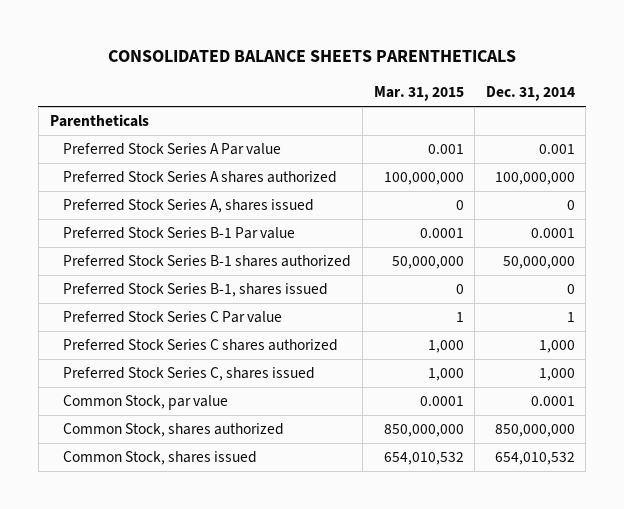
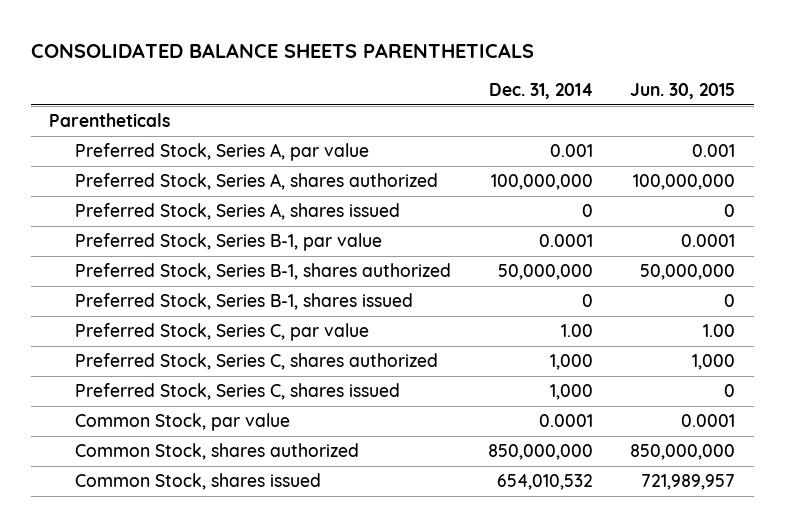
- | Mar. 31, 2015 | Dec. 31, 2014
+ | Dec. 31, 2014 | Jun. 30, 2015
- Preferred Stock Series A Par value | 0.001 | 0.001
- Preferred Stock Series A shares authorized | 100,000,000 | 100,000,000
- Preferred Stock Series A, shares issued | 0 | 0
- Preferred Stock Series B-1 Par value | 0.0001 | 0.0001
- Preferred Stock Series B-1 shares authorized | 50,000,000 | 50,000,000
- Preferred Stock Series B-1, shares issued | 0 | 0
- Preferred Stock Series C Par value | 1 | 1
- Preferred Stock Series C shares authorized | 1,000 | 1,000
- Preferred Stock Series C, shares issued | 1,000 | 1,000
+ Preferred Stock, Series A, par value | 0.001 | 0.001
+ Preferred Stock, Series A, shares authorized | 100,000,000 | 100,000,000
+ Preferred Stock, Series A, shares issued | 0 | 0
+ Preferred Stock, Series B-1, par value | 0.0001 | 0.0001
+ Preferred Stock, Series B-1, shares authorized | 50,000,000 | 50,000,000
+ Preferred Stock, Series B-1, shares issued | 0 | 0
+ Preferred Stock, Series C, par value | 1.00 | 1.00
+ Preferred Stock, Series C, shares authorized | 1,000 | 1,000
+ Preferred Stock, Series C, shares issued | 1,000 | 0

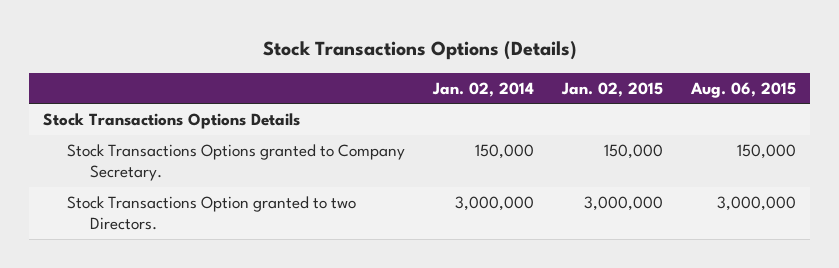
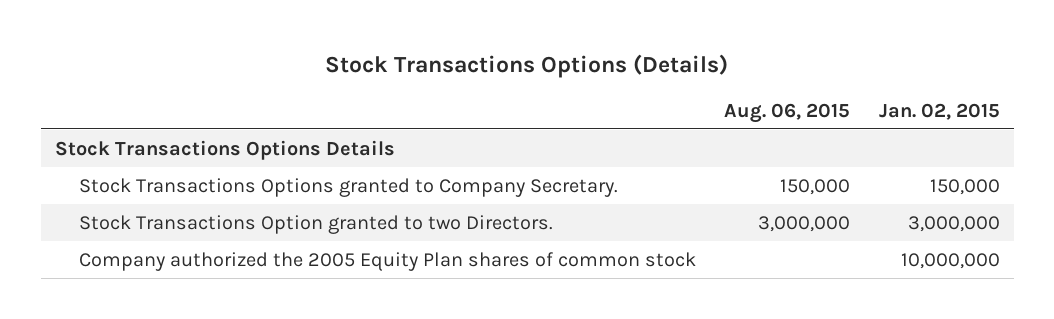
- | Jan. 02, 2014 | Jan. 02, 2015 | Aug. 06, 2015
+ | Aug. 06, 2015 | Jan. 02, 2015
+ Company authorized the 2005 Equity Plan shares of common stock | | 10,000,000

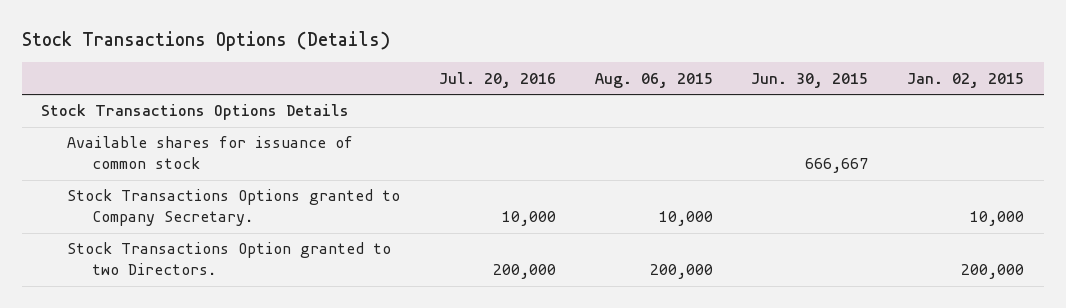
- | Aug. 06, 2015 | Jan. 02, 2015
+ | Jul. 20, 2016 | Aug. 06, 2015 | Jun. 30, 2015 | Jan. 02, 2015
- Stock Transactions Options granted to Company Secretary. | 150,000 | 150,000
- Stock Transactions Option granted to two Directors. | 3,000,000 | 3,000,000
- Company authorized the 2005 Equity Plan shares of common stock | | 10,000,000
+ Available shares for issuance of common stock | | | 666,667 |
+ Stock Transactions Options granted to Company Secretary. | 10,000 | 10,000 | | 10,000
+ Stock Transactions Option granted to two Directors. | 200,000 | 200,000 | | 200,000

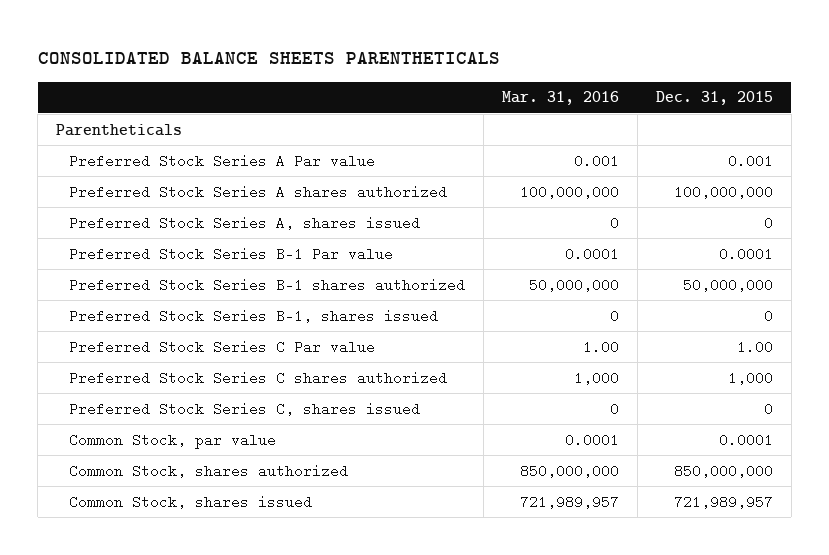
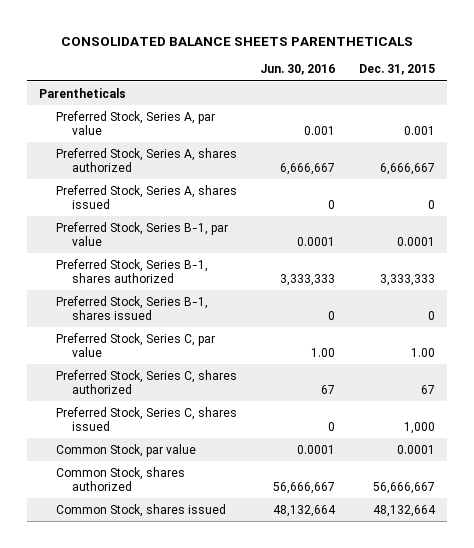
- | Mar. 31, 2016 | Dec. 31, 2015
+ | Jun. 30, 2016 | Dec. 31, 2015
- Preferred Stock Series A Par value | 0.001 | 0.001
- Preferred Stock Series A shares authorized | 100,000,000 | 100,000,000
- Preferred Stock Series A, shares issued | 0 | 0
- Preferred Stock Series B-1 Par value | 0.0001 | 0.0001
- Preferred Stock Series B-1 shares authorized | 50,000,000 | 50,000,000
- Preferred Stock Series B-1, shares issued | 0 | 0
- Preferred Stock Series C Par value | 1.00 | 1.00
- Preferred Stock Series C shares authorized | 1,000 | 1,000
- Preferred Stock Series C, shares issued | 0 | 0
+ Preferred Stock, Series A, par value | 0.001 | 0.001
+ Preferred Stock, Series A, shares authorized | 6,666,667 | 6,666,667
+ Preferred Stock, Series A, shares issued | 0 | 0
+ Preferred Stock, Series B-1, par value | 0.0001 | 0.0001
+ Preferred Stock, Series B-1, shares authorized | 3,333,333 | 3,333,333
+ Preferred Stock, Series B-1, shares issued | 0 | 0
+ Preferred Stock, Series C, par value | 1.00 | 1.00
+ Preferred Stock, Series C, shares authorized | 67 | 67
+ Preferred Stock, Series C, shares issued | 0 | 1,000
- Common Stock, shares authorized | 850,000,000 | 850,000,000
- Common Stock, shares issued | 721,989,957 | 721,989,957
+ Common Stock, shares authorized | 56,666,667 | 56,666,667
+ Common Stock, shares issued | 48,132,664 | 48,132,664

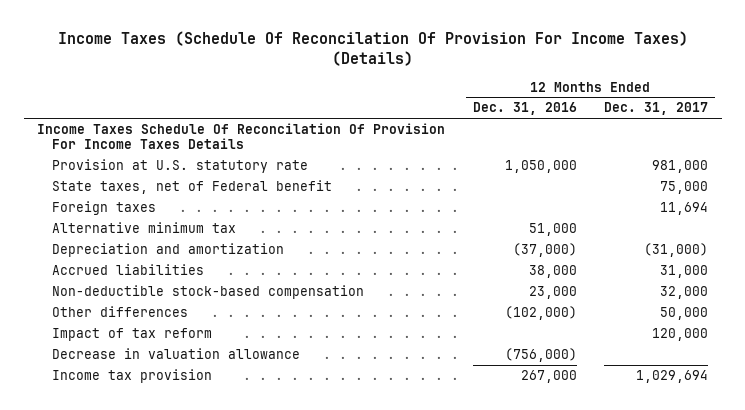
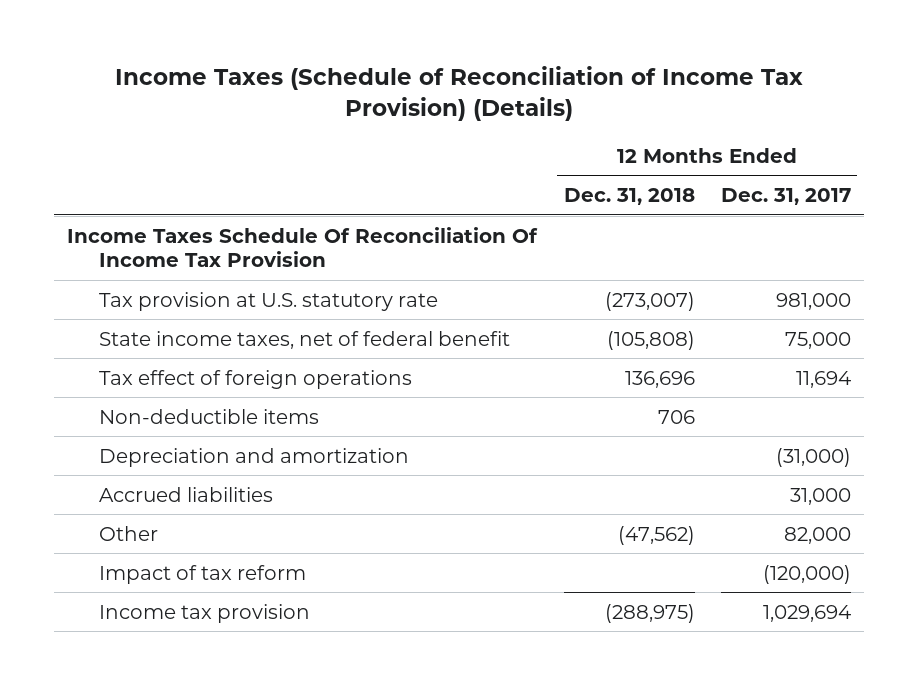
- Income Taxes (Schedule Of Reconcilation Of Provision For Income Taxes) (Details)
+ Income Taxes (Schedule of Reconciliation of Income Tax Provision) (Details)
- | 12 Months Ended Dec. 31, 2016 | 12 Months Ended Dec. 31, 2017
+ | 12 Months Ended Dec. 31, 2018 | 12 Months Ended Dec. 31, 2017
- Income Taxes Schedule Of Reconcilation Of Provision For Income Taxes Details
- Provision at U.S. statutory rate | 1,050,000 | 981,000
- State taxes, net of Federal benefit | | 75,000
- Foreign taxes | | 11,694
- Alternative minimum tax | 51,000 |
+ Income Taxes Schedule Of Reconciliation Of Income Tax Provision
+ Tax provision at U.S. statutory rate | (273,007) | 981,000
+ State income taxes, net of federal benefit | (105,808) | 75,000
+ Tax effect of foreign operations | 136,696 | 11,694
+ Non-deductible items | 706 |
- Non-deductible stock-based compensation | 23,000 | 32,000
- Other differences | (102,000) | 50,000
- Impact of tax reform | | 120,000
- Decrease in valuation allowance | (756,000) |
+ Other | (47,562) | 82,000
+ Impact of tax reform | | (120,000)

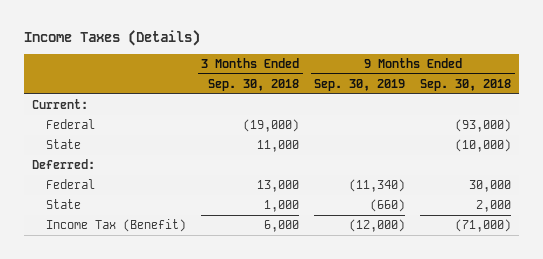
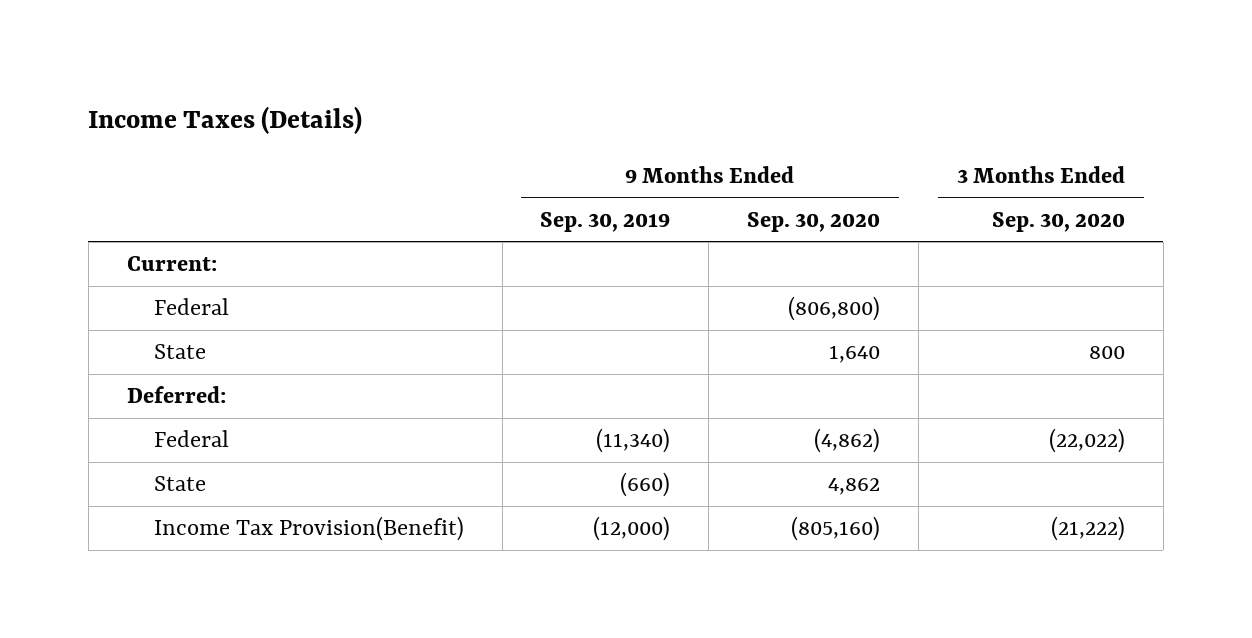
- | 3 Months Ended Sep. 30, 2018 | 9 Months Ended Sep. 30, 2019 | 9 Months Ended Sep. 30, 2018
+ | 9 Months Ended Sep. 30, 2019 | 9 Months Ended Sep. 30, 2020 | 3 Months Ended Sep. 30, 2020
- Income Tax (Benefit) | 6,000 | (12,000) | (71,000)
+ Income Tax Provision(Benefit) | (12,000) | (805,160) | (21,222)

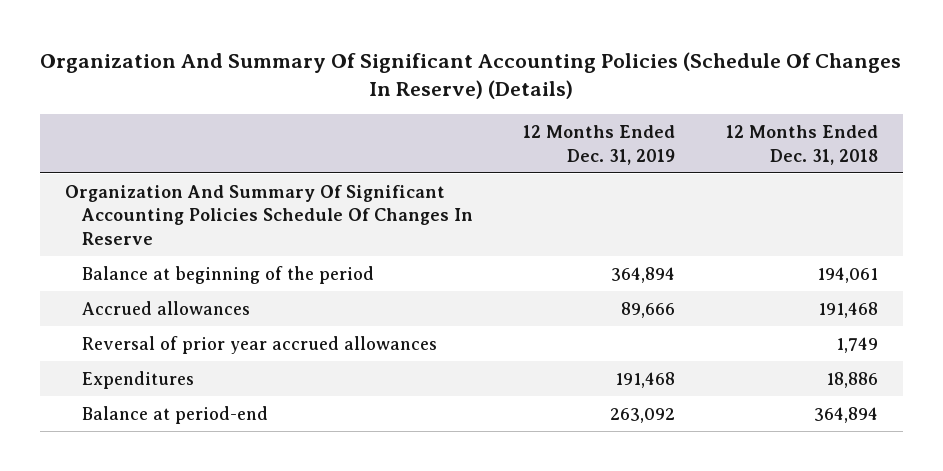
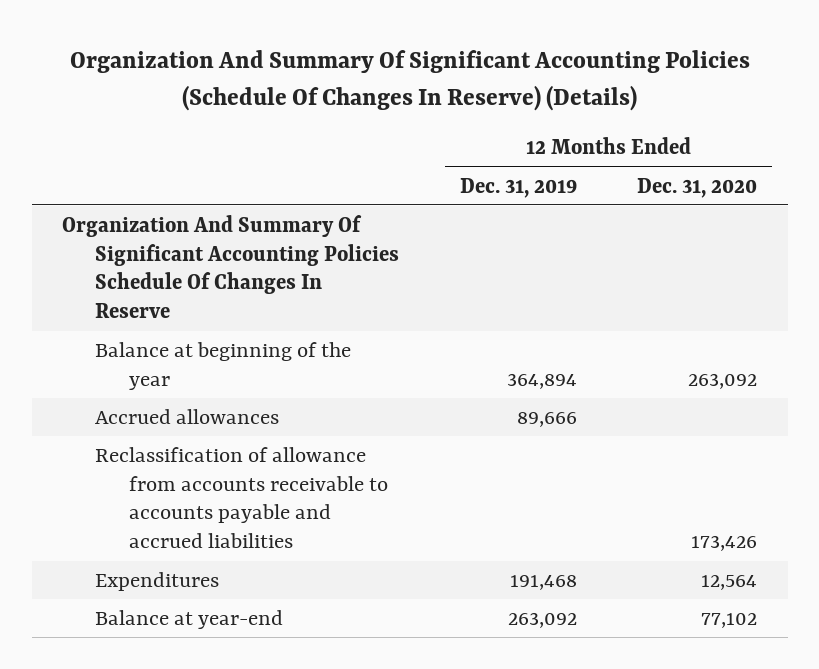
- | 12 Months Ended Dec. 31, 2019 | 12 Months Ended Dec. 31, 2018
+ | 12 Months Ended Dec. 31, 2019 | 12 Months Ended Dec. 31, 2020
- Balance at beginning of the period | 364,894 | 194,061
+ Balance at beginning of the year | 364,894 | 263,092
- Reversal of prior year accrued allowances | | 1,749
+ Reclassification of allowance from accounts receivable to accounts payable and accrued liabilities | | 173,426
- Balance at period-end | 263,092 | 364,894
+ Balance at year-end | 263,092 | 77,102

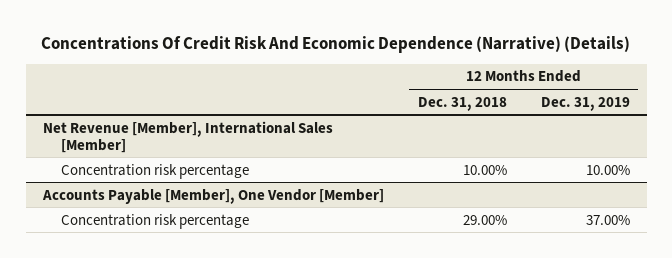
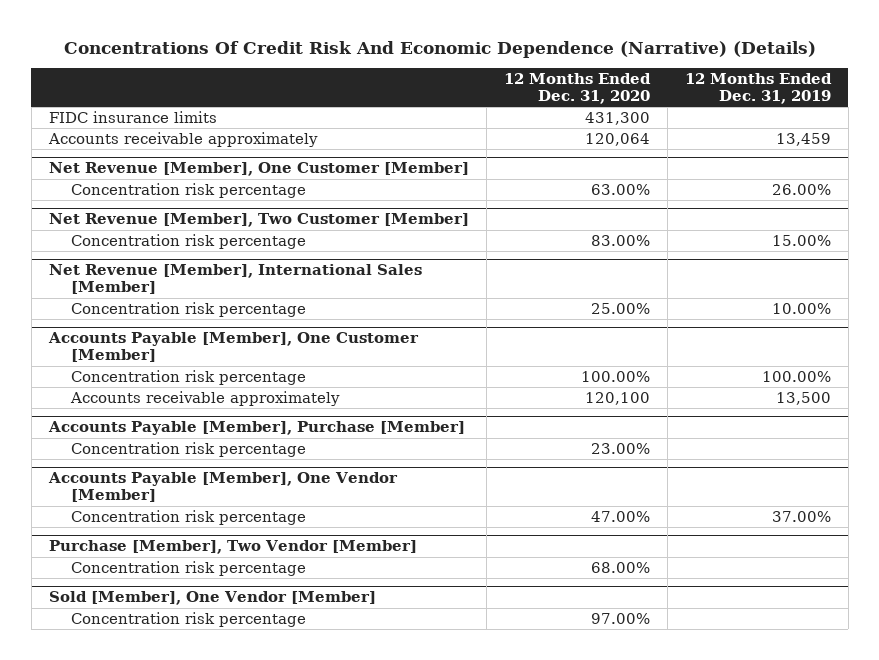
- | 12 Months Ended Dec. 31, 2018 | 12 Months Ended Dec. 31, 2019
+ | 12 Months Ended Dec. 31, 2020 | 12 Months Ended Dec. 31, 2019
+ FIDC insurance limits | 431,300 |
+ Accounts receivable approximately | 120,064 | 13,459
+ Net Revenue [Member], One Customer [Member]
+ Concentration risk percentage | 63.00% | 26.00%
+ Net Revenue [Member], Two Customer [Member]
+ Concentration risk percentage | 83.00% | 15.00%
+ Accounts Payable [Member], One Customer [Member]
+ Concentration risk percentage | 100.00% | 100.00%
+ Accounts receivable approximately | 120,100 | 13,500
+ Accounts Payable [Member], Purchase [Member]
+ Concentration risk percentage | 23.00% |
+ Purchase [Member], Two Vendor [Member]
+ Concentration risk percentage | 68.00% |
+ Sold [Member], One Vendor [Member]
+ Concentration risk percentage | 97.00% |

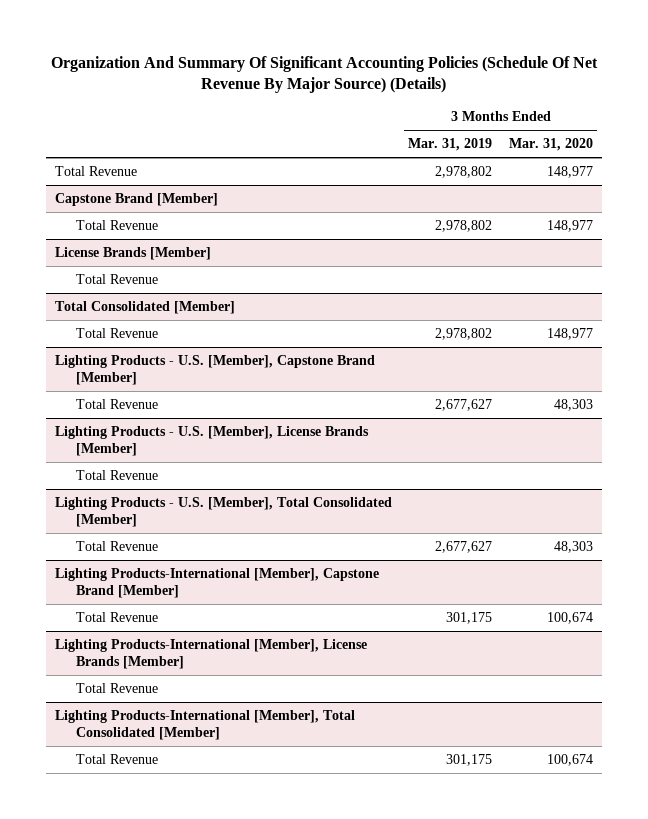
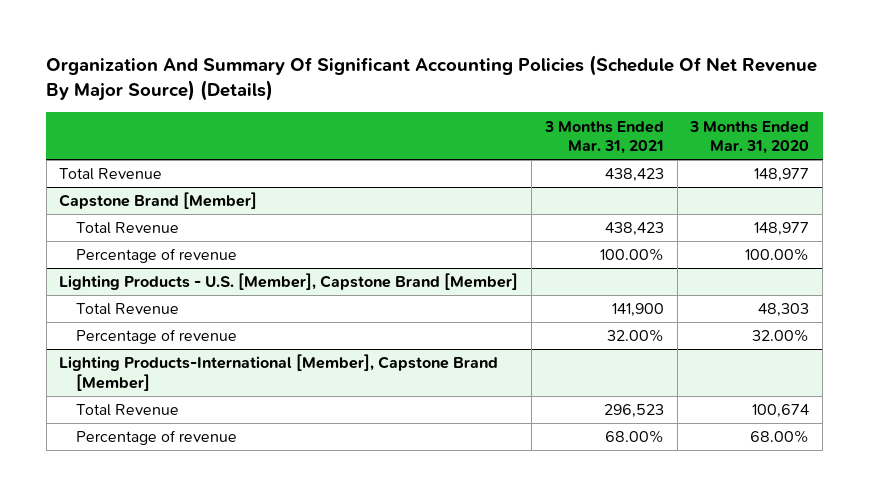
- | 3 Months Ended Mar. 31, 2019 | 3 Months Ended Mar. 31, 2020
+ | 3 Months Ended Mar. 31, 2021 | 3 Months Ended Mar. 31, 2020
- License Brands [Member]
- Total Revenue
- Total Consolidated [Member]
- Total Revenue | 2,978,802 | 148,977
@ Capstone Brand [Member]
+ Percentage of revenue | 100.00% | 100.00%
- Lighting Products - U.S. [Member], License Brands [Member]
- Total Revenue
- Lighting Products - U.S. [Member], Total Consolidated [Member]
- Total Revenue | 2,677,627 | 48,303
@ Lighting Products - U.S. [Member], Capstone Brand [Member]
+ Percentage of revenue | 32.00% | 32.00%
- Lighting Products-International [Member], License Brands [Member]
- Total Revenue
- Lighting Products-International [Member], Total Consolidated [Member]
- Total Revenue | 301,175 | 100,674
@ Lighting Products-International [Member], Capstone Brand [Member]
+ Percentage of revenue | 68.00% | 68.00%

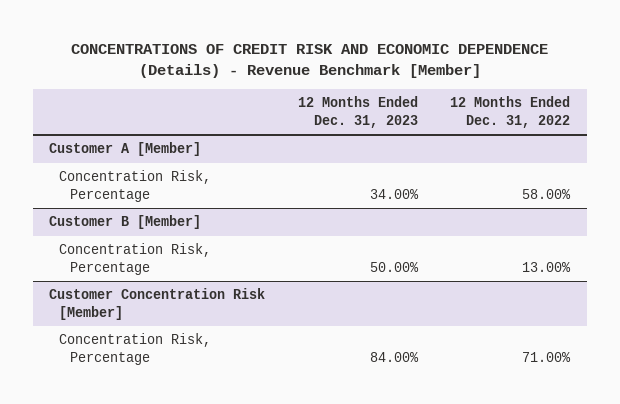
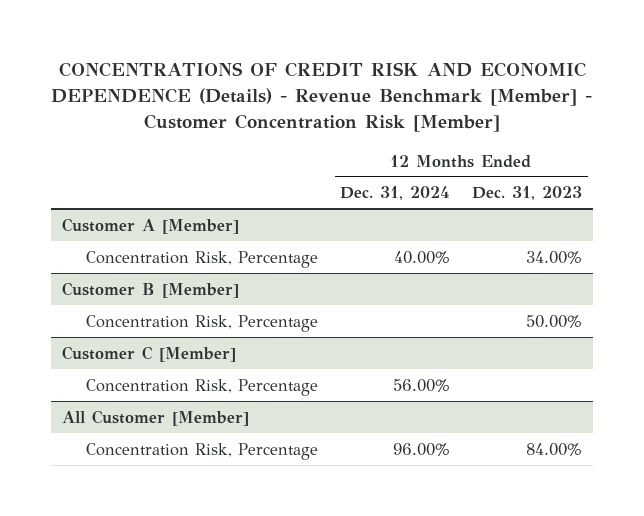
- CONCENTRATIONS OF CREDIT RISK AND ECONOMIC DEPENDENCE (Details) - Revenue Benchmark [Member]
+ CONCENTRATIONS OF CREDIT RISK AND ECONOMIC DEPENDENCE (Details) - Revenue Benchmark [Member] - Customer Concentration Risk [Member]
- | 12 Months Ended Dec. 31, 2023 | 12 Months Ended Dec. 31, 2022
+ | 12 Months Ended Dec. 31, 2024 | 12 Months Ended Dec. 31, 2023
- Customer Concentration Risk [Member]
+ Customer C [Member]
+ Concentration Risk, Percentage | 56.00% |
+ All Customer [Member]

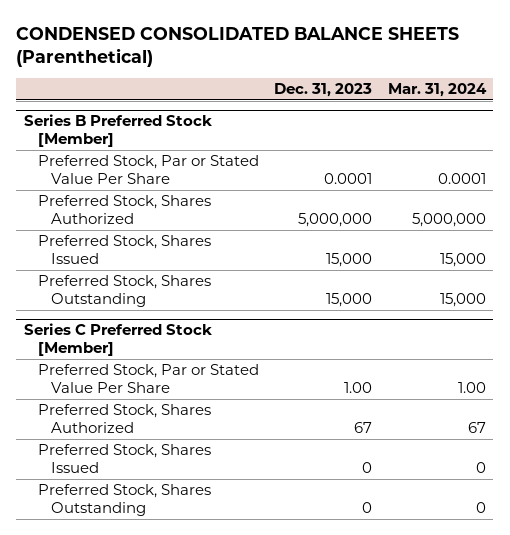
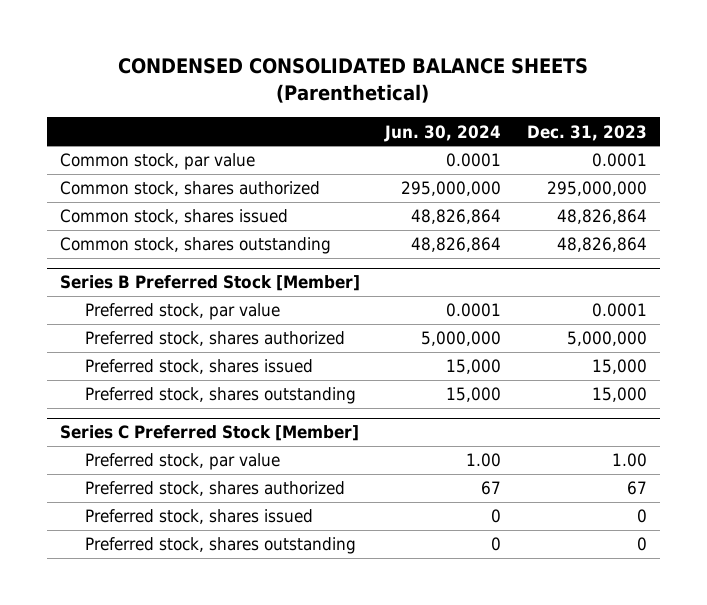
- | Dec. 31, 2023 | Mar. 31, 2024
+ | Jun. 30, 2024 | Dec. 31, 2023
+ Common stock, par value | 0.0001 | 0.0001
+ Common stock, shares authorized | 295,000,000 | 295,000,000
+ Common stock, shares issued | 48,826,864 | 48,826,864
+ Common stock, shares outstanding | 48,826,864 | 48,826,864
@ Series B Preferred Stock [Member]
- Preferred Stock, Par or Stated Value Per Share | 0.0001 | 0.0001
- Preferred Stock, Shares Authorized | 5,000,000 | 5,000,000
- Preferred Stock, Shares Issued | 15,000 | 15,000
- Preferred Stock, Shares Outstanding | 15,000 | 15,000
+ Preferred stock, par value | 0.0001 | 0.0001
+ Preferred stock, shares authorized | 5,000,000 | 5,000,000
+ Preferred stock, shares issued | 15,000 | 15,000
+ Preferred stock, shares outstanding | 15,000 | 15,000
@ Series C Preferred Stock [Member]
- Preferred Stock, Par or Stated Value Per Share | 1.00 | 1.00
- Preferred Stock, Shares Authorized | 67 | 67
- Preferred Stock, Shares Issued | 0 | 0
- Preferred Stock, Shares Outstanding | 0 | 0
+ Preferred stock, par value | 1.00 | 1.00
+ Preferred stock, shares authorized | 67 | 67
+ Preferred stock, shares issued | 0 | 0
+ Preferred stock, shares outstanding | 0 | 0

